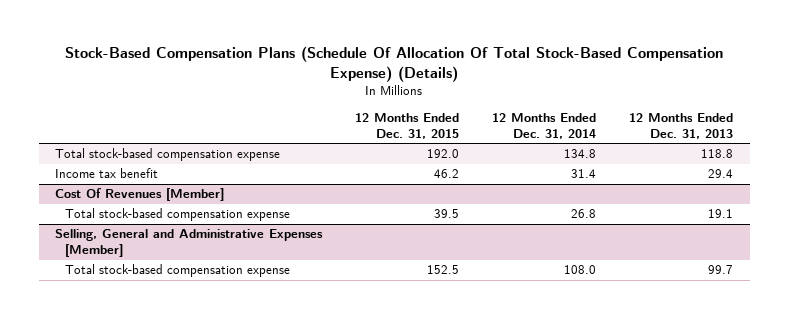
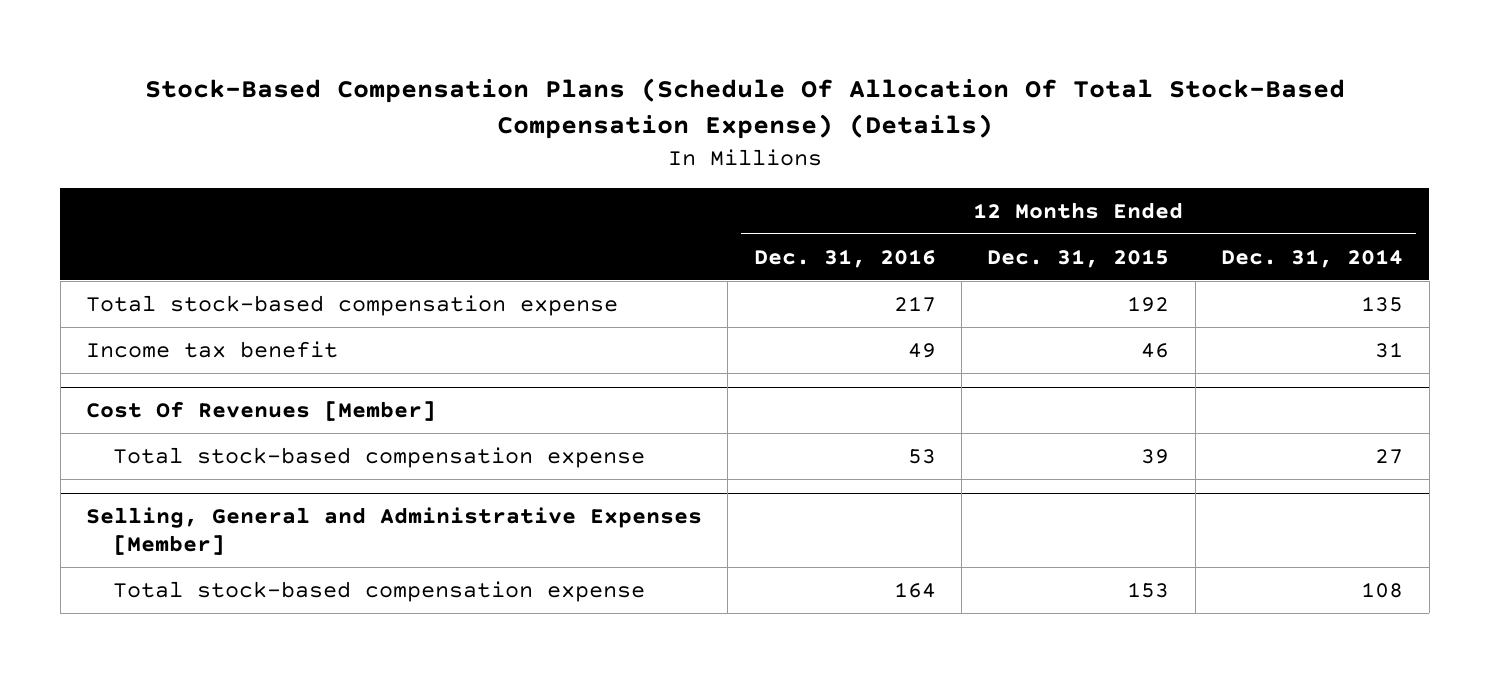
- | 12 Months Ended Dec. 31, 2015 | 12 Months Ended Dec. 31, 2014 | 12 Months Ended Dec. 31, 2013
+ | 12 Months Ended Dec. 31, 2016 | 12 Months Ended Dec. 31, 2015 | 12 Months Ended Dec. 31, 2014
- Total stock-based compensation expense | 192.0 | 134.8 | 118.8
- Income tax benefit | 46.2 | 31.4 | 29.4
+ Total stock-based compensation expense | 217 | 192 | 135
+ Income tax benefit | 49 | 46 | 31
@ Cost Of Revenues [Member]
- Total stock-based compensation expense | 39.5 | 26.8 | 19.1
+ Total stock-based compensation expense | 53 | 39 | 27
@ Selling, General and Administrative Expenses [Member]
- Total stock-based compensation expense | 152.5 | 108.0 | 99.7
+ Total stock-based compensation expense | 164 | 153 | 108

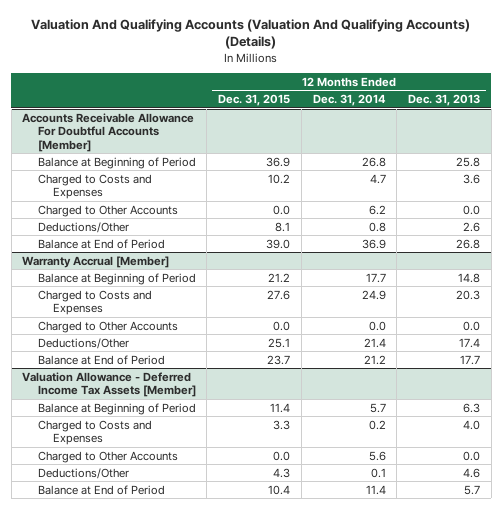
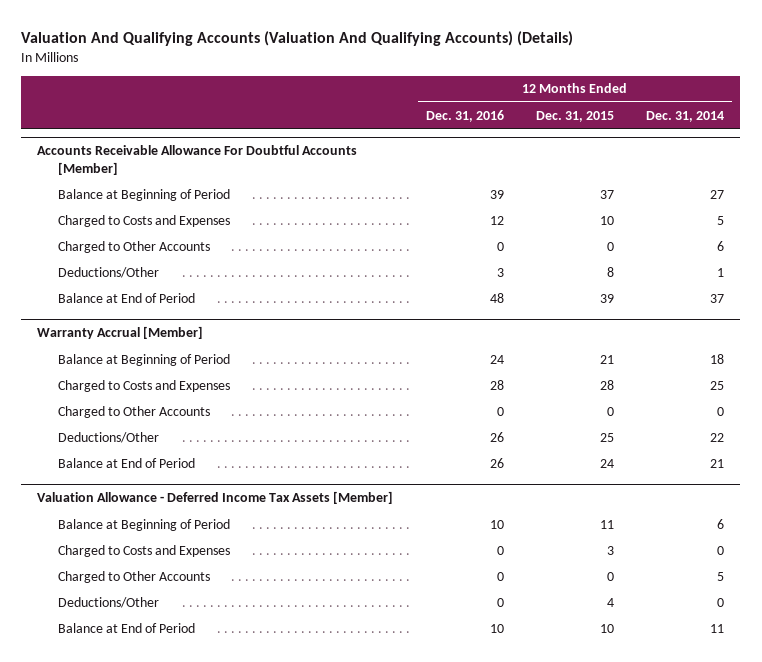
- | 12 Months Ended Dec. 31, 2015 | 12 Months Ended Dec. 31, 2014 | 12 Months Ended Dec. 31, 2013
+ | 12 Months Ended Dec. 31, 2016 | 12 Months Ended Dec. 31, 2015 | 12 Months Ended Dec. 31, 2014
@ Accounts Receivable Allowance For Doubtful Accounts [Member]
- Balance at Beginning of Period | 36.9 | 26.8 | 25.8
- Charged to Costs and Expenses | 10.2 | 4.7 | 3.6
- Charged to Other Accounts | 0.0 | 6.2 | 0.0
- Deductions/Other | 8.1 | 0.8 | 2.6
- Balance at End of Period | 39.0 | 36.9 | 26.8
+ Balance at Beginning of Period | 39 | 37 | 27
+ Charged to Costs and Expenses | 12 | 10 | 5
+ Charged to Other Accounts | 0 | 0 | 6
+ Deductions/Other | 3 | 8 | 1
+ Balance at End of Period | 48 | 39 | 37
@ Warranty Accrual [Member]
- Balance at Beginning of Period | 21.2 | 17.7 | 14.8
- Charged to Costs and Expenses | 27.6 | 24.9 | 20.3
- Charged to Other Accounts | 0.0 | 0.0 | 0.0
- Deductions/Other | 25.1 | 21.4 | 17.4
- Balance at End of Period | 23.7 | 21.2 | 17.7
+ Balance at Beginning of Period | 24 | 21 | 18
+ Charged to Costs and Expenses | 28 | 28 | 25
+ Charged to Other Accounts | 0 | 0 | 0
+ Deductions/Other | 26 | 25 | 22
+ Balance at End of Period | 26 | 24 | 21
@ Valuation Allowance - Deferred Income Tax Assets [Member]
- Balance at Beginning of Period | 11.4 | 5.7 | 6.3
- Charged to Costs and Expenses | 3.3 | 0.2 | 4.0
- Charged to Other Accounts | 0.0 | 5.6 | 0.0
- Deductions/Other | 4.3 | 0.1 | 4.6
- Balance at End of Period | 10.4 | 11.4 | 5.7
+ Balance at Beginning of Period | 10 | 11 | 6
+ Charged to Costs and Expenses | 0 | 3 | 0
+ Charged to Other Accounts | 0 | 0 | 5
+ Deductions/Other | 0 | 4 | 0
+ Balance at End of Period | 10 | 10 | 11

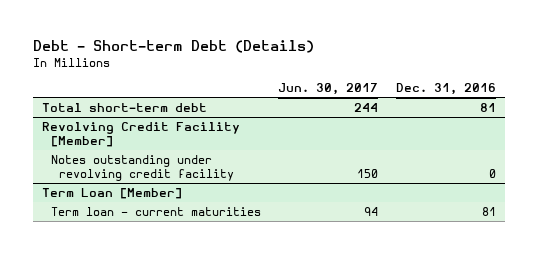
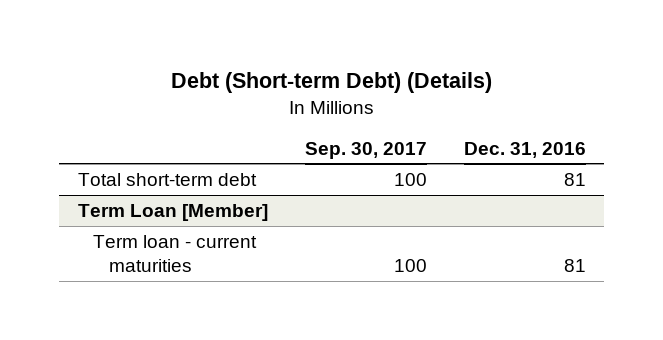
- Debt - Short-term Debt (Details)
+ Debt (Short-term Debt) (Details)
- | Jun. 30, 2017 | Dec. 31, 2016
+ | Sep. 30, 2017 | Dec. 31, 2016
- Revolving Credit Facility [Member]
- Notes outstanding under revolving credit facility | 150 | 0

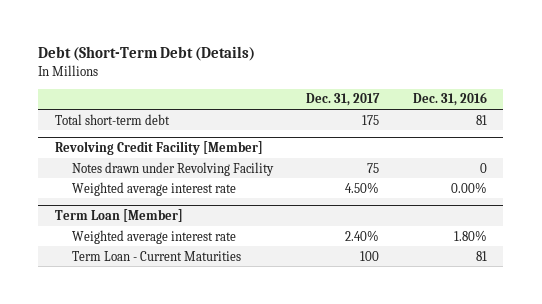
- Debt (Short-term Debt) (Details)
+ Debt (Short-Term Debt (Details)
- | Sep. 30, 2017 | Dec. 31, 2016
+ | Dec. 31, 2017 | Dec. 31, 2016
+ Revolving Credit Facility [Member]
+ Notes drawn under Revolving Facility | 75 | 0
+ Weighted average interest rate | 4.50% | 0.00%
@ Term Loan [Member]
- Term loan - current maturities | 100 | 81
+ Weighted average interest rate | 2.40% | 1.80%
+ Term Loan - Current Maturities | 100 | 81

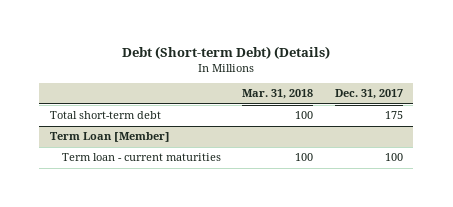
- Debt (Short-Term Debt (Details)
+ Debt (Short-term Debt) (Details)
- | Dec. 31, 2017 | Dec. 31, 2016
+ | Mar. 31, 2018 | Dec. 31, 2017
- Revolving Credit Facility [Member]
- Notes drawn under Revolving Facility | 75 | 0
- Weighted average interest rate | 4.50% | 0.00%
@ Term Loan [Member]
- Weighted average interest rate | 2.40% | 1.80%
- Term Loan - Current Maturities | 100 | 81
+ Term loan - current maturities | 100 | 100

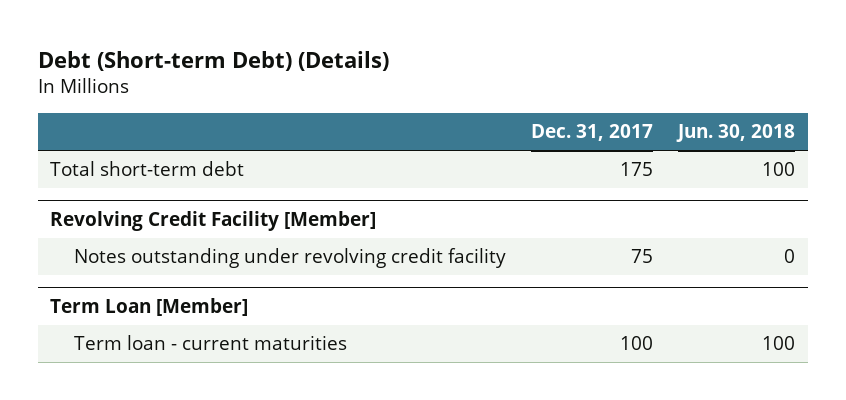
- | Mar. 31, 2018 | Dec. 31, 2017
+ | Dec. 31, 2017 | Jun. 30, 2018
+ Revolving Credit Facility [Member]
+ Notes outstanding under revolving credit facility | 75 | 0

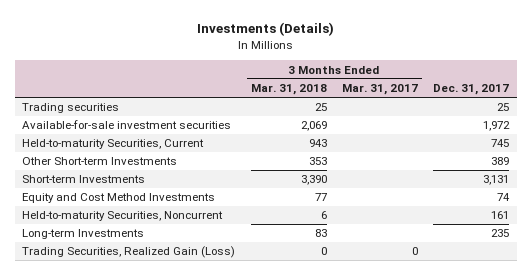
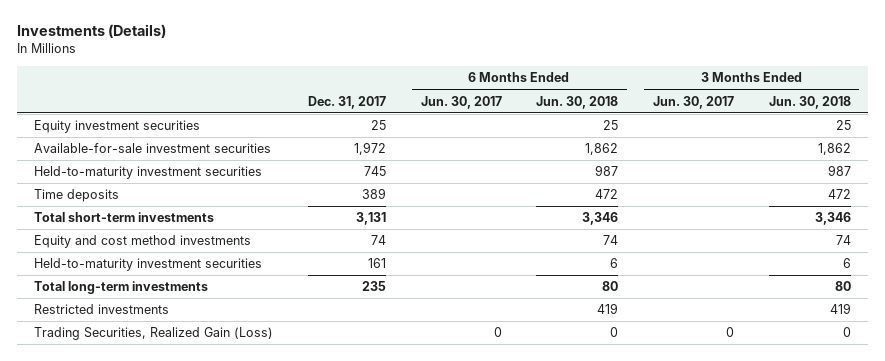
- | 3 Months Ended Mar. 31, 2018 | 3 Months Ended Mar. 31, 2017 | Dec. 31, 2017
+ | Dec. 31, 2017 | 6 Months Ended Jun. 30, 2017 | 6 Months Ended Jun. 30, 2018 | 3 Months Ended Jun. 30, 2017 | 3 Months Ended Jun. 30, 2018
- Trading securities | 25 | | 25
+ Equity investment securities | 25 | | 25 | | 25
- Held-to-maturity Securities, Current | 943 | | 745
- Other Short-term Investments | 353 | | 389
- Short-term Investments | 3,390 | | 3,131
- Equity and Cost Method Investments | 77 | | 74
- Held-to-maturity Securities, Noncurrent | 6 | | 161
- Long-term Investments | 83 | | 235
+ Held-to-maturity investment securities | 745 | | 987 | | 987
+ Time deposits | 389 | | 472 | | 472
+ Total short-term investments | 3,131 | | 3,346 | | 3,346
+ Equity and cost method investments | 74 | | 74 | | 74
+ Held-to-maturity investment securities | 161 | | 6 | | 6
+ Total long-term investments | 235 | | 80 | | 80
+ Restricted investments | | | 419 | | 419

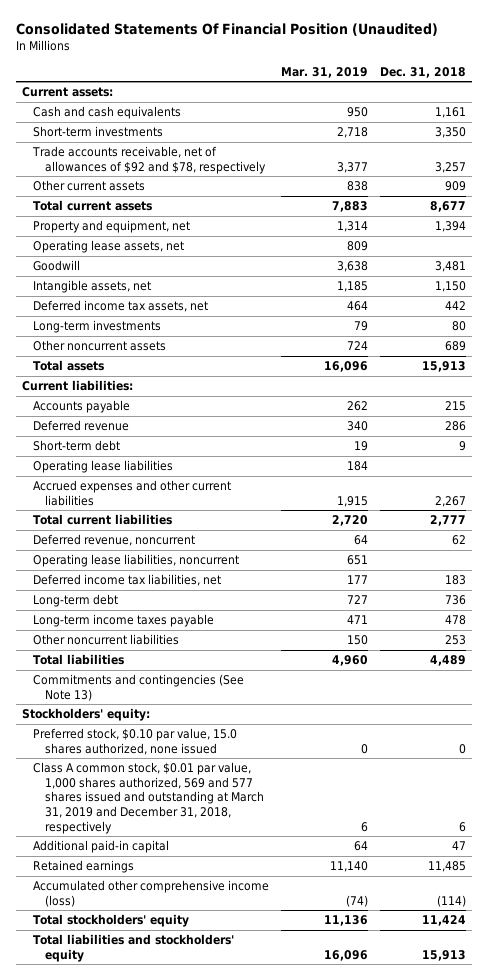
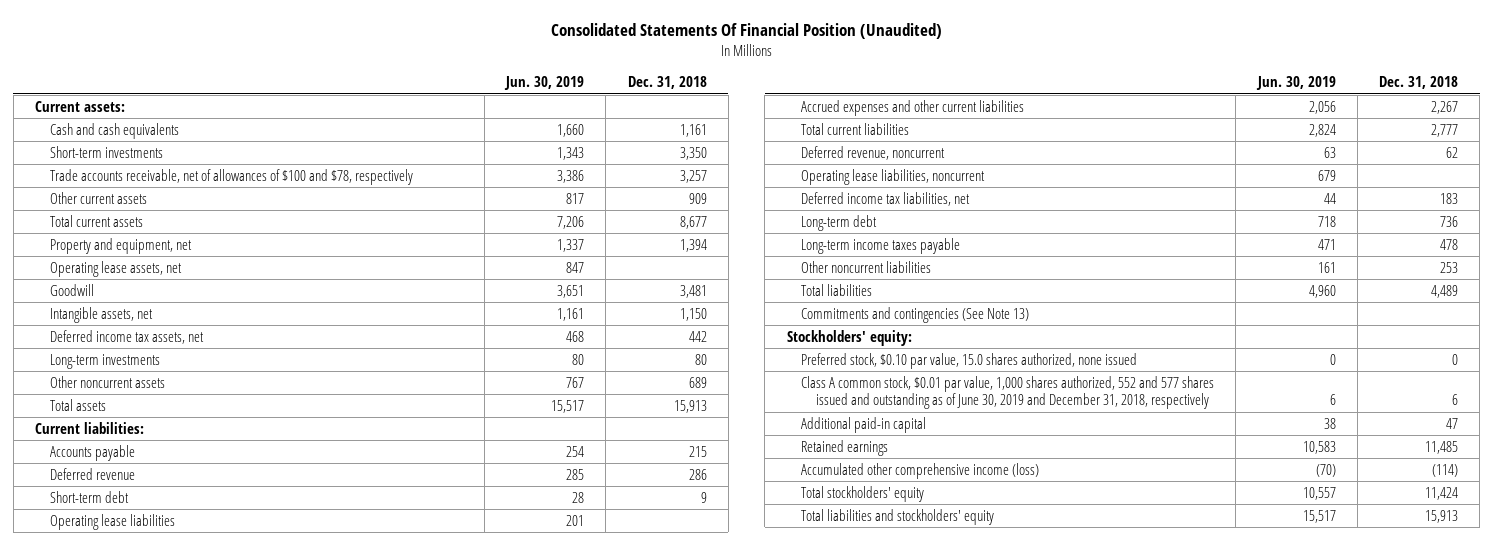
- | Mar. 31, 2019 | Dec. 31, 2018
+ | Jun. 30, 2019 | Dec. 31, 2018
- Trade accounts receivable, net of allowances of $92 and $78, respectively | 3,377 | 3,257
+ Trade accounts receivable, net of allowances of $100 and $78, respectively | 3,386 | 3,257
- Class A common stock, $0.01 par value, 1,000 shares authorized, 569 and 577 shares issued and outstanding at March 31, 2019 and December 31, 2018, respectively | 6 | 6
+ Class A common stock, $0.01 par value, 1,000 shares authorized, 552 and 577 shares issued and outstanding as of June 30, 2019 and December 31, 2018, respectively | 6 | 6

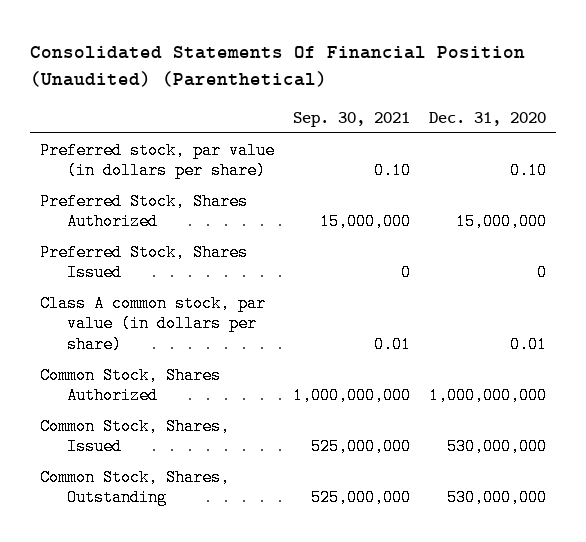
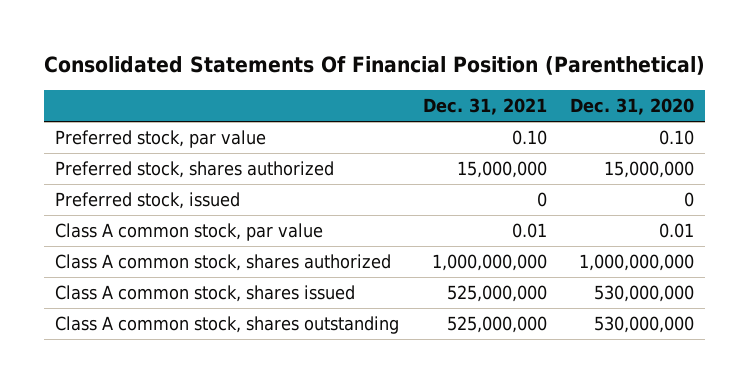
- Consolidated Statements Of Financial Position (Unaudited) (Parenthetical)
+ Consolidated Statements Of Financial Position (Parenthetical)
- | Sep. 30, 2021 | Dec. 31, 2020
+ | Dec. 31, 2021 | Dec. 31, 2020
- Preferred stock, par value (in dollars per share) | 0.10 | 0.10
- Preferred Stock, Shares Authorized | 15,000,000 | 15,000,000
- Preferred Stock, Shares Issued | 0 | 0
- Class A common stock, par value (in dollars per share) | 0.01 | 0.01
- Common Stock, Shares Authorized | 1,000,000,000 | 1,000,000,000
- Common Stock, Shares, Issued | 525,000,000 | 530,000,000
- Common Stock, Shares, Outstanding | 525,000,000 | 530,000,000
+ Preferred stock, par value | 0.10 | 0.10
+ Preferred stock, shares authorized | 15,000,000 | 15,000,000
+ Preferred stock, issued | 0 | 0
+ Class A common stock, par value | 0.01 | 0.01
+ Class A common stock, shares authorized | 1,000,000,000 | 1,000,000,000
+ Class A common stock, shares issued | 525,000,000 | 530,000,000
+ Class A common stock, shares outstanding | 525,000,000 | 530,000,000

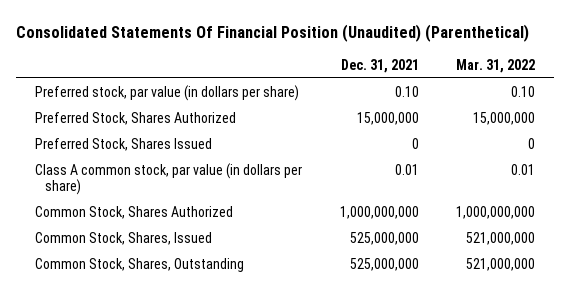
- Consolidated Statements Of Financial Position (Parenthetical)
+ Consolidated Statements Of Financial Position (Unaudited) (Parenthetical)
- | Dec. 31, 2021 | Dec. 31, 2020
+ | Dec. 31, 2021 | Mar. 31, 2022
- Preferred stock, par value | 0.10 | 0.10
- Preferred stock, shares authorized | 15,000,000 | 15,000,000
- Preferred stock, issued | 0 | 0
- Class A common stock, par value | 0.01 | 0.01
- Class A common stock, shares authorized | 1,000,000,000 | 1,000,000,000
- Class A common stock, shares issued | 525,000,000 | 530,000,000
- Class A common stock, shares outstanding | 525,000,000 | 530,000,000
+ Preferred stock, par value (in dollars per share) | 0.10 | 0.10
+ Preferred Stock, Shares Authorized | 15,000,000 | 15,000,000
+ Preferred Stock, Shares Issued | 0 | 0
+ Class A common stock, par value (in dollars per share) | 0.01 | 0.01
+ Common Stock, Shares Authorized | 1,000,000,000 | 1,000,000,000
+ Common Stock, Shares, Issued | 525,000,000 | 521,000,000
+ Common Stock, Shares, Outstanding | 525,000,000 | 521,000,000

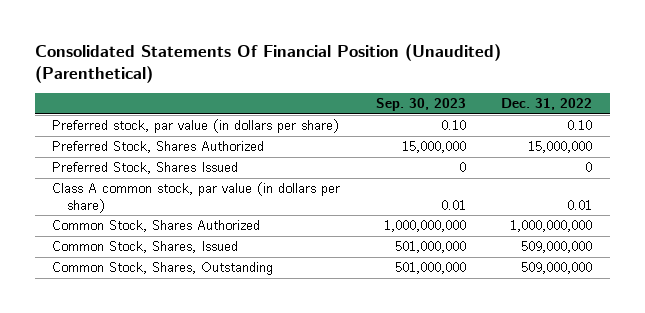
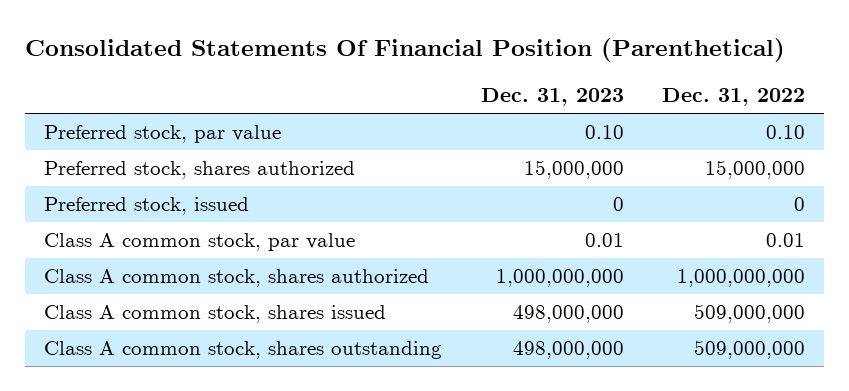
- Consolidated Statements Of Financial Position (Unaudited) (Parenthetical)
+ Consolidated Statements Of Financial Position (Parenthetical)
- | Sep. 30, 2023 | Dec. 31, 2022
+ | Dec. 31, 2023 | Dec. 31, 2022
- Preferred stock, par value (in dollars per share) | 0.10 | 0.10
- Preferred Stock, Shares Authorized | 15,000,000 | 15,000,000
- Preferred Stock, Shares Issued | 0 | 0
- Class A common stock, par value (in dollars per share) | 0.01 | 0.01
- Common Stock, Shares Authorized | 1,000,000,000 | 1,000,000,000
- Common Stock, Shares, Issued | 501,000,000 | 509,000,000
- Common Stock, Shares, Outstanding | 501,000,000 | 509,000,000
+ Preferred stock, par value | 0.10 | 0.10
+ Preferred stock, shares authorized | 15,000,000 | 15,000,000
+ Preferred stock, issued | 0 | 0
+ Class A common stock, par value | 0.01 | 0.01
+ Class A common stock, shares authorized | 1,000,000,000 | 1,000,000,000
+ Class A common stock, shares issued | 498,000,000 | 509,000,000
+ Class A common stock, shares outstanding | 498,000,000 | 509,000,000

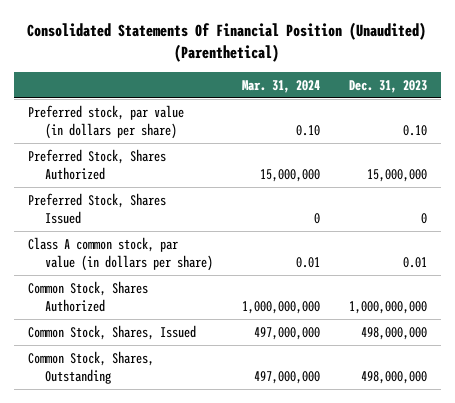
- Consolidated Statements Of Financial Position (Parenthetical)
+ Consolidated Statements Of Financial Position (Unaudited) (Parenthetical)
- | Dec. 31, 2023 | Dec. 31, 2022
+ | Mar. 31, 2024 | Dec. 31, 2023
- Preferred stock, par value | 0.10 | 0.10
- Preferred stock, shares authorized | 15,000,000 | 15,000,000
- Preferred stock, issued | 0 | 0
- Class A common stock, par value | 0.01 | 0.01
- Class A common stock, shares authorized | 1,000,000,000 | 1,000,000,000
- Class A common stock, shares issued | 498,000,000 | 509,000,000
- Class A common stock, shares outstanding | 498,000,000 | 509,000,000
+ Preferred stock, par value (in dollars per share) | 0.10 | 0.10
+ Preferred Stock, Shares Authorized | 15,000,000 | 15,000,000
+ Preferred Stock, Shares Issued | 0 | 0
+ Class A common stock, par value (in dollars per share) | 0.01 | 0.01
+ Common Stock, Shares Authorized | 1,000,000,000 | 1,000,000,000
+ Common Stock, Shares, Issued | 497,000,000 | 498,000,000
+ Common Stock, Shares, Outstanding | 497,000,000 | 498,000,000

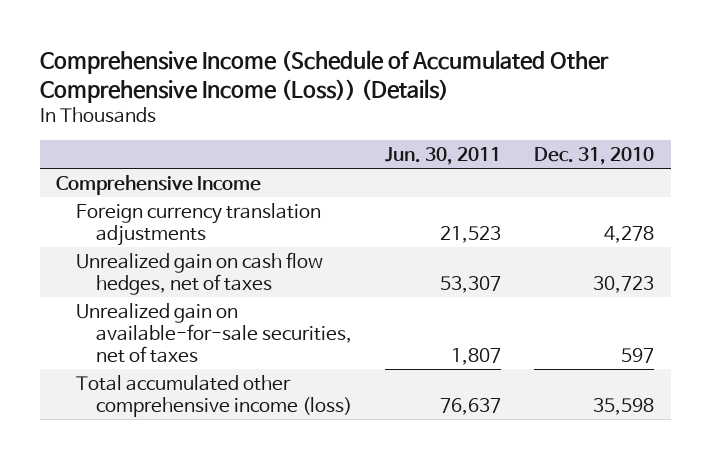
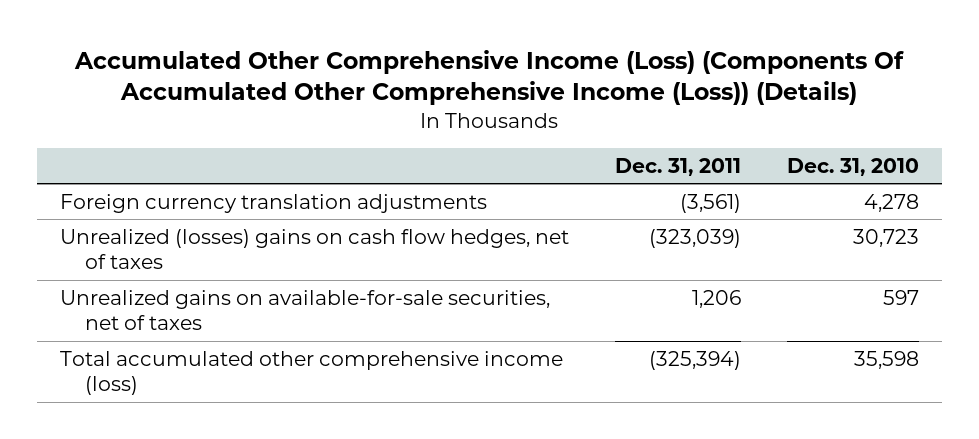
- Comprehensive Income (Schedule of Accumulated Other Comprehensive Income (Loss)) (Details)
+ Accumulated Other Comprehensive Income (Loss) (Components Of Accumulated Other Comprehensive Income (Loss)) (Details)
- | Jun. 30, 2011 | Dec. 31, 2010
+ | Dec. 31, 2011 | Dec. 31, 2010
- Comprehensive Income
- Unrealized gain on cash flow hedges, net of taxes | 53,307 | 30,723
- Unrealized gain on available-for-sale securities, net of taxes | 1,807 | 597
+ Unrealized (losses) gains on cash flow hedges, net of taxes | (323,039) | 30,723
+ Unrealized gains on available-for-sale securities, net of taxes | 1,206 | 597

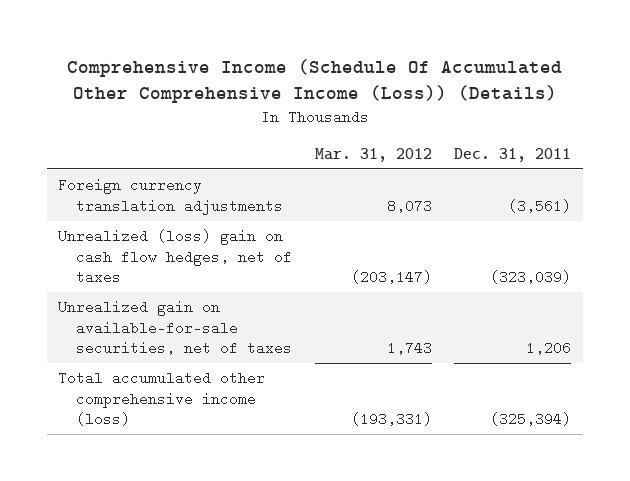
- Accumulated Other Comprehensive Income (Loss) (Components Of Accumulated Other Comprehensive Income (Loss)) (Details)
+ Comprehensive Income (Schedule Of Accumulated Other Comprehensive Income (Loss)) (Details)
- | Dec. 31, 2011 | Dec. 31, 2010
+ | Mar. 31, 2012 | Dec. 31, 2011
- Unrealized (losses) gains on cash flow hedges, net of taxes | (323,039) | 30,723
- Unrealized gains on available-for-sale securities, net of taxes | 1,206 | 597
+ Unrealized (loss) gain on cash flow hedges, net of taxes | (203,147) | (323,039)
+ Unrealized gain on available-for-sale securities, net of taxes | 1,743 | 1,206

